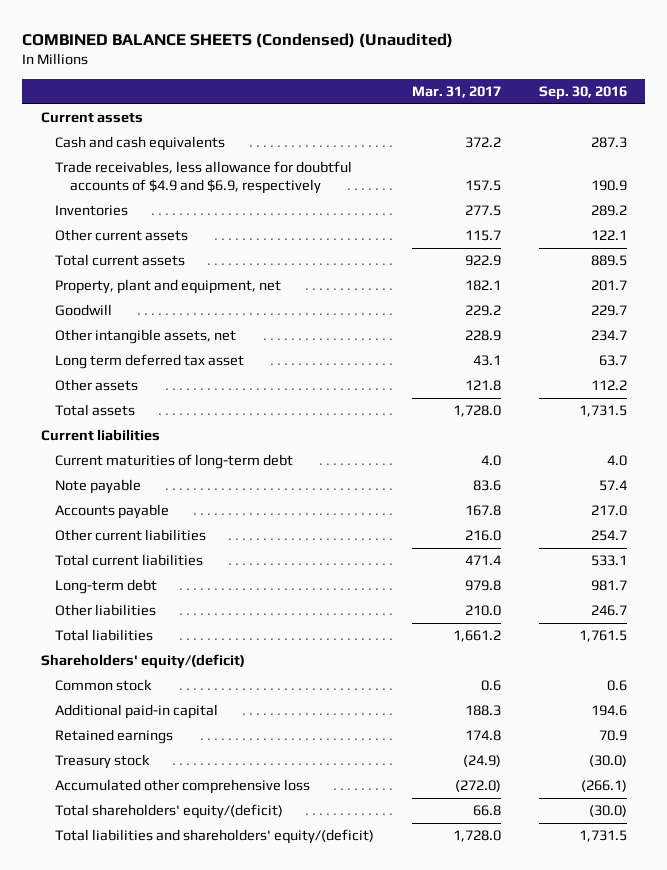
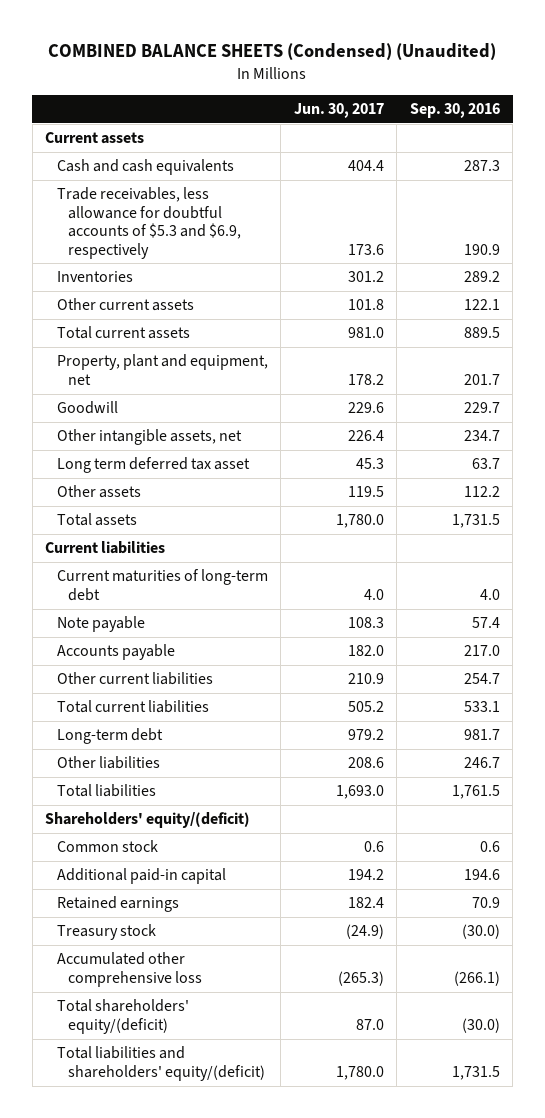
- | Mar. 31, 2017 | Sep. 30, 2016
+ | Jun. 30, 2017 | Sep. 30, 2016
- Trade receivables, less allowance for doubtful accounts of $4.9 and $6.9, respectively | 157.5 | 190.9
+ Trade receivables, less allowance for doubtful accounts of $5.3 and $6.9, respectively | 173.6 | 190.9

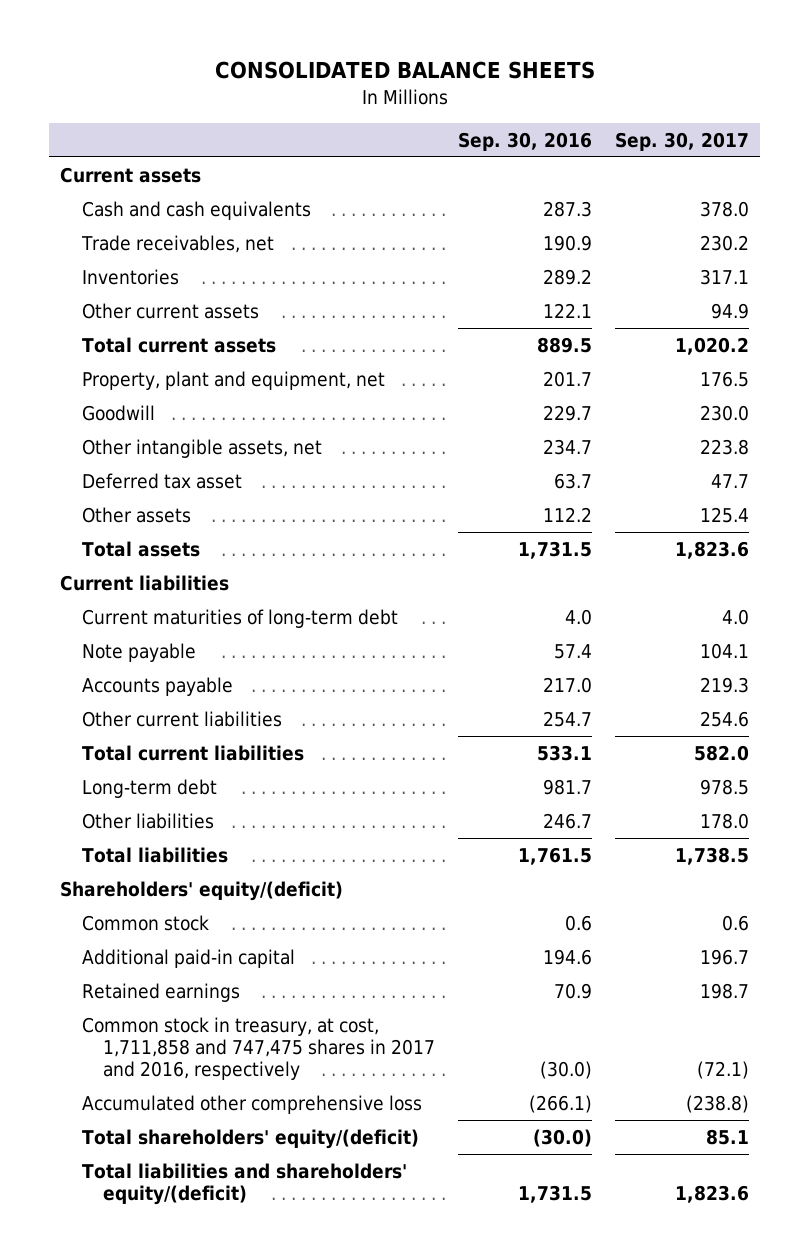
- COMBINED BALANCE SHEETS (Condensed) (Unaudited)
+ CONSOLIDATED BALANCE SHEETS
- | Jun. 30, 2017 | Sep. 30, 2016
+ | Sep. 30, 2016 | Sep. 30, 2017
- Trade receivables, less allowance for doubtful accounts of $5.3 and $6.9, respectively | 173.6 | 190.9
+ Trade receivables, net | 190.9 | 230.2
- Long term deferred tax asset | 45.3 | 63.7
+ Deferred tax asset | 63.7 | 47.7
- Treasury stock | (24.9) | (30.0)
+ Common stock in treasury, at cost, 1,711,858 and 747,475 shares in 2017 and 2016, respectively | (30.0) | (72.1)

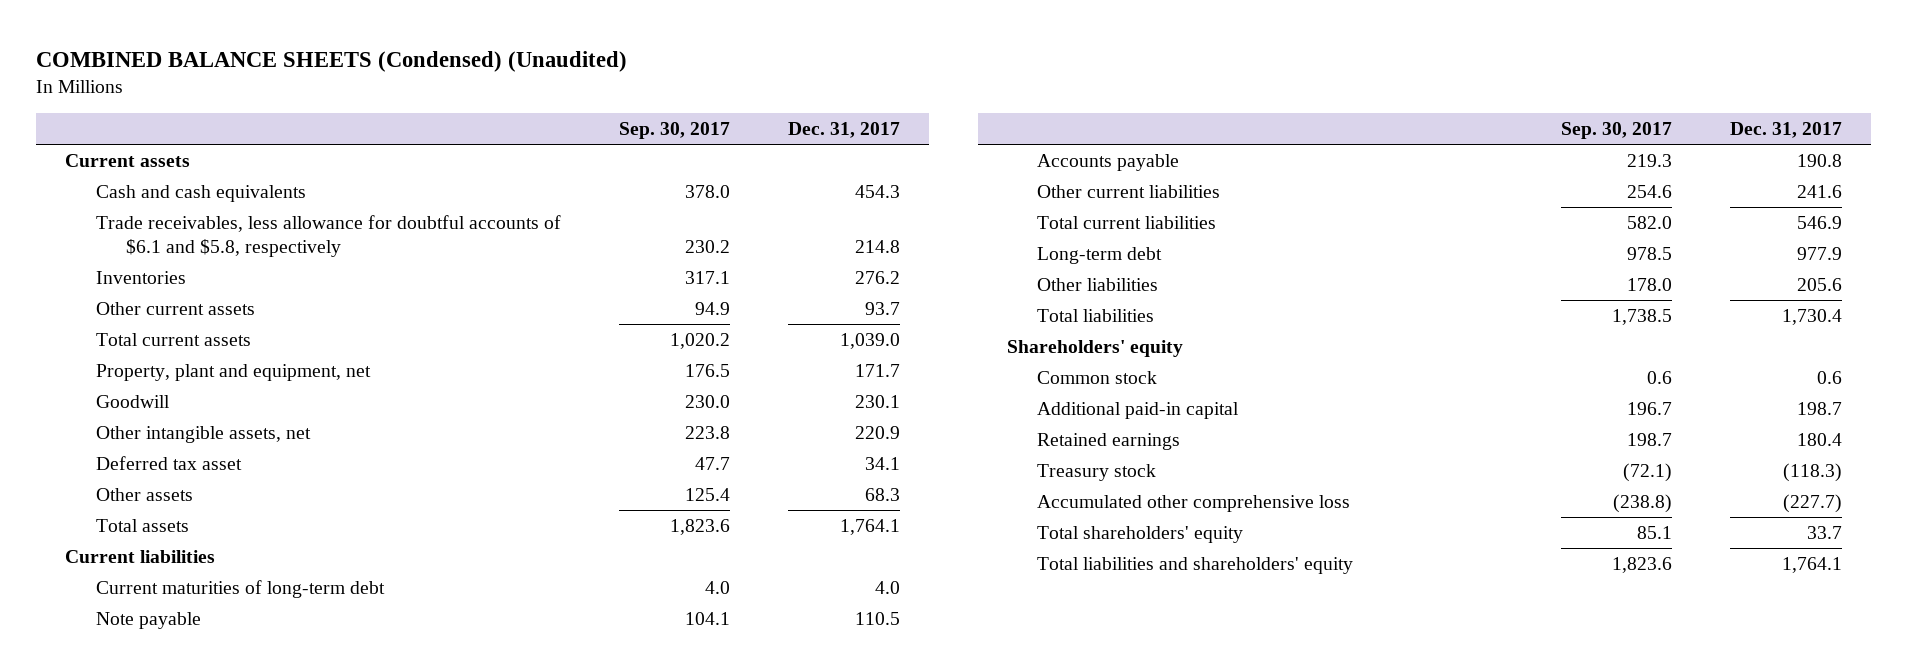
- CONSOLIDATED BALANCE SHEETS
+ COMBINED BALANCE SHEETS (Condensed) (Unaudited)
- | Sep. 30, 2016 | Sep. 30, 2017
+ | Sep. 30, 2017 | Dec. 31, 2017
- Trade receivables, net | 190.9 | 230.2
+ Trade receivables, less allowance for doubtful accounts of $6.1 and $5.8, respectively | 230.2 | 214.8
- Shareholders' equity/(deficit)
+ Shareholders' equity
- Common stock in treasury, at cost, 1,711,858 and 747,475 shares in 2017 and 2016, respectively | (30.0) | (72.1)
+ Treasury stock | (72.1) | (118.3)
- Total shareholders' equity/(deficit) | (30.0) | 85.1
- Total liabilities and shareholders' equity/(deficit) | 1,731.5 | 1,823.6
+ Total shareholders' equity | 85.1 | 33.7
+ Total liabilities and shareholders' equity | 1,823.6 | 1,764.1

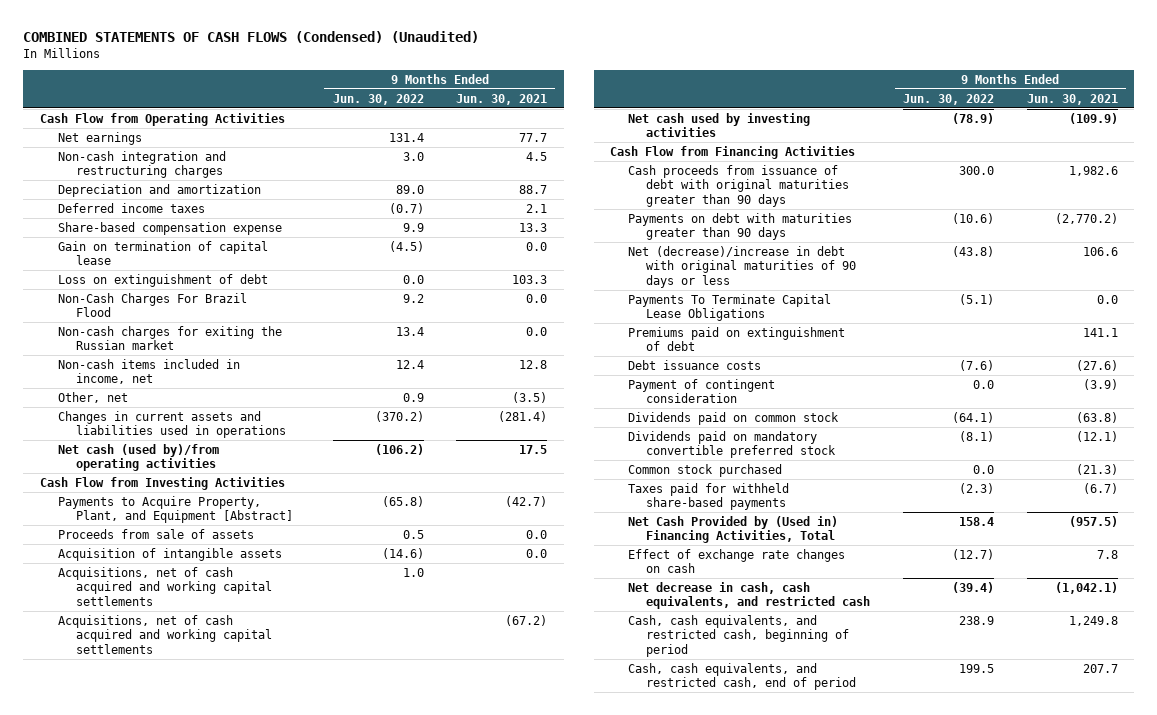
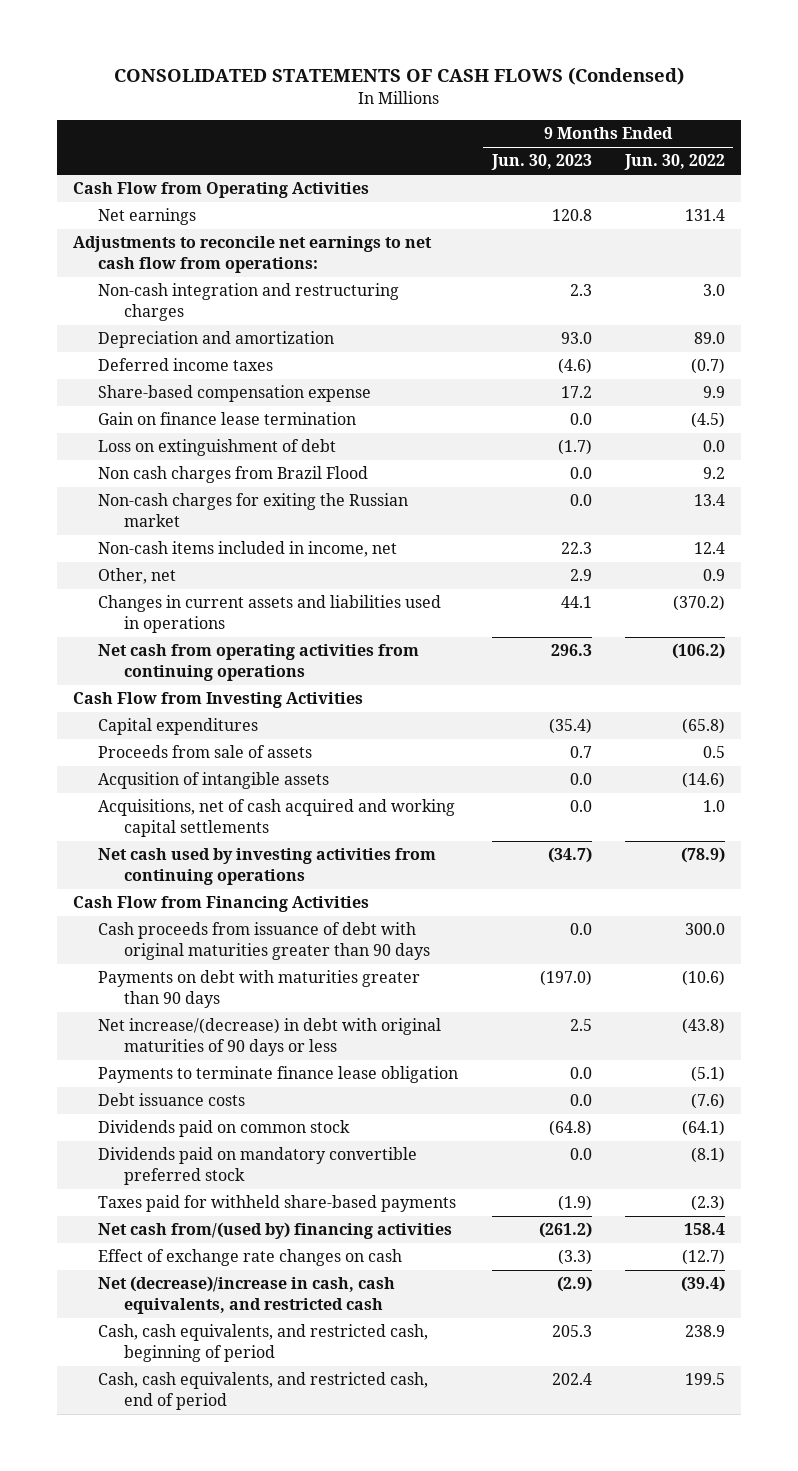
- COMBINED STATEMENTS OF CASH FLOWS (Condensed) (Unaudited)
+ CONSOLIDATED STATEMENTS OF CASH FLOWS (Condensed)
- | 9 Months Ended Jun. 30, 2022 | 9 Months Ended Jun. 30, 2021
+ | 9 Months Ended Jun. 30, 2023 | 9 Months Ended Jun. 30, 2022
+ Adjustments to reconcile net earnings to net cash flow from operations:
- Gain on termination of capital lease | (4.5) | 0.0
+ Gain on finance lease termination | 0.0 | (4.5)
- Non-Cash Charges For Brazil Flood | 9.2 | 0.0
+ Non cash charges from Brazil Flood | 0.0 | 9.2
- Net cash (used by)/from operating activities | (106.2) | 17.5
+ Net cash from operating activities from continuing operations | 296.3 | (106.2)
- Payments to Acquire Property, Plant, and Equipment [Abstract] | (65.8) | (42.7)
+ Capital expenditures | (35.4) | (65.8)
- Acquisition of intangible assets | (14.6) | 0.0
+ Acqusition of intangible assets | 0.0 | (14.6)
- Acquisitions, net of cash acquired and working capital settlements | | (67.2)
- Net cash used by investing activities | (78.9) | (109.9)
+ Net cash used by investing activities from continuing operations | (34.7) | (78.9)
- Net (decrease)/increase in debt with original maturities of 90 days or less | (43.8) | 106.6
- Payments To Terminate Capital Lease Obligations | (5.1) | 0.0
- Premiums paid on extinguishment of debt | | 141.1
+ Net increase/(decrease) in debt with original maturities of 90 days or less | 2.5 | (43.8)
+ Payments to terminate finance lease obligation | 0.0 | (5.1)
- Payment of contingent consideration | 0.0 | (3.9)
- Common stock purchased | 0.0 | (21.3)
- Net Cash Provided by (Used in) Financing Activities, Total | 158.4 | (957.5)
+ Net cash from/(used by) financing activities | (261.2) | 158.4
- Net decrease in cash, cash equivalents, and restricted cash | (39.4) | (1,042.1)
+ Net (decrease)/increase in cash, cash equivalents, and restricted cash | (2.9) | (39.4)

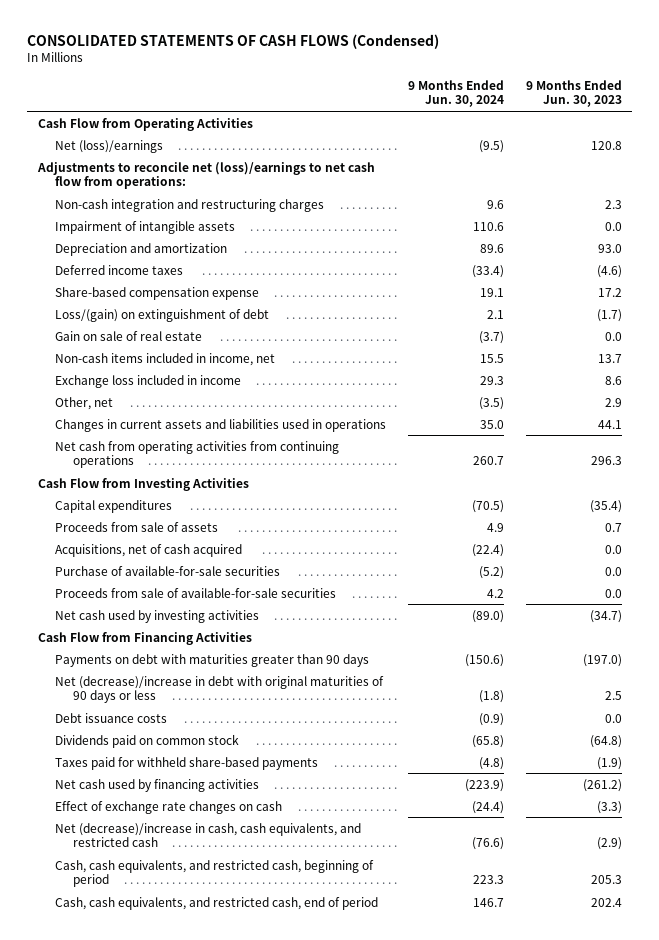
- | 9 Months Ended Jun. 30, 2023 | 9 Months Ended Jun. 30, 2022
+ | 9 Months Ended Jun. 30, 2024 | 9 Months Ended Jun. 30, 2023
- Net earnings | 120.8 | 131.4
- Adjustments to reconcile net earnings to net cash flow from operations:
+ Net (loss)/earnings | (9.5) | 120.8
+ Adjustments to reconcile net (loss)/earnings to net cash flow from operations:
+ Impairment of intangible assets | 110.6 | 0.0
- Gain on finance lease termination | 0.0 | (4.5)
- Loss on extinguishment of debt | (1.7) | 0.0
- Non cash charges from Brazil Flood | 0.0 | 9.2
- Non-cash charges for exiting the Russian market | 0.0 | 13.4
- Non-cash items included in income, net | 22.3 | 12.4
+ Loss/(gain) on extinguishment of debt | 2.1 | (1.7)
+ Gain on sale of real estate | (3.7) | 0.0
+ Non-cash items included in income, net | 15.5 | 13.7
+ Exchange loss included in income | 29.3 | 8.6
- Acqusition of intangible assets | 0.0 | (14.6)
- Acquisitions, net of cash acquired and working capital settlements | 0.0 | 1.0
- Net cash used by investing activities from continuing operations | (34.7) | (78.9)
+ Acquisitions, net of cash acquired | (22.4) | 0.0
+ Purchase of available-for-sale securities | (5.2) | 0.0
+ Proceeds from sale of available-for-sale securities | 4.2 | 0.0
+ Net cash used by investing activities | (89.0) | (34.7)
- Cash proceeds from issuance of debt with original maturities greater than 90 days | 0.0 | 300.0
- Net increase/(decrease) in debt with original maturities of 90 days or less | 2.5 | (43.8)
- Payments to terminate finance lease obligation | 0.0 | (5.1)
+ Net (decrease)/increase in debt with original maturities of 90 days or less | (1.8) | 2.5
- Dividends paid on mandatory convertible preferred stock | 0.0 | (8.1)
- Net cash from/(used by) financing activities | (261.2) | 158.4
+ Net cash used by financing activities | (223.9) | (261.2)

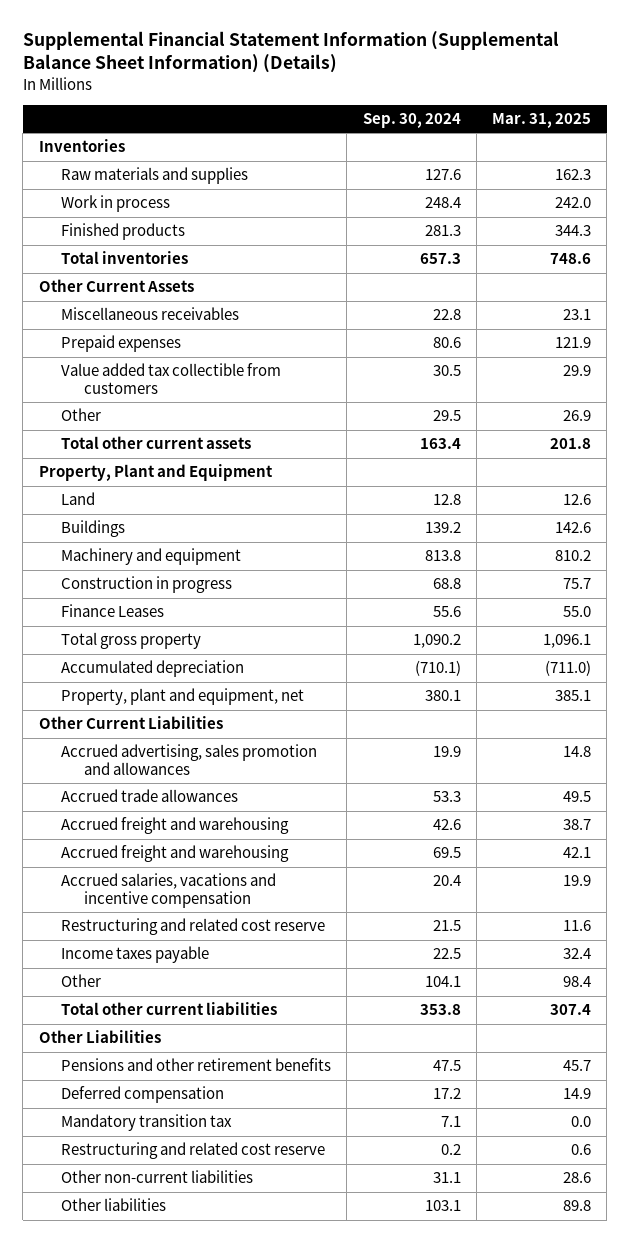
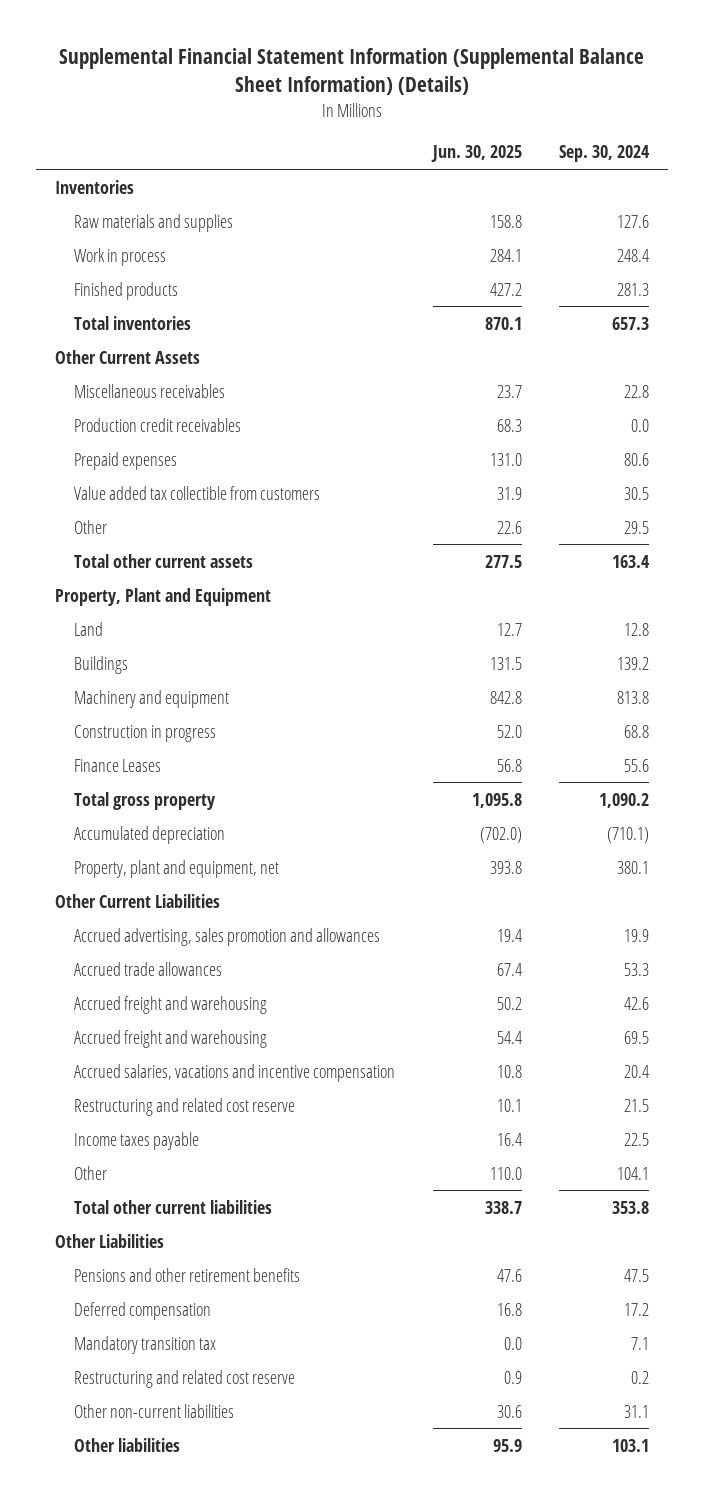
- | Sep. 30, 2024 | Mar. 31, 2025
+ | Jun. 30, 2025 | Sep. 30, 2024
+ Production credit receivables | 68.3 | 0.0

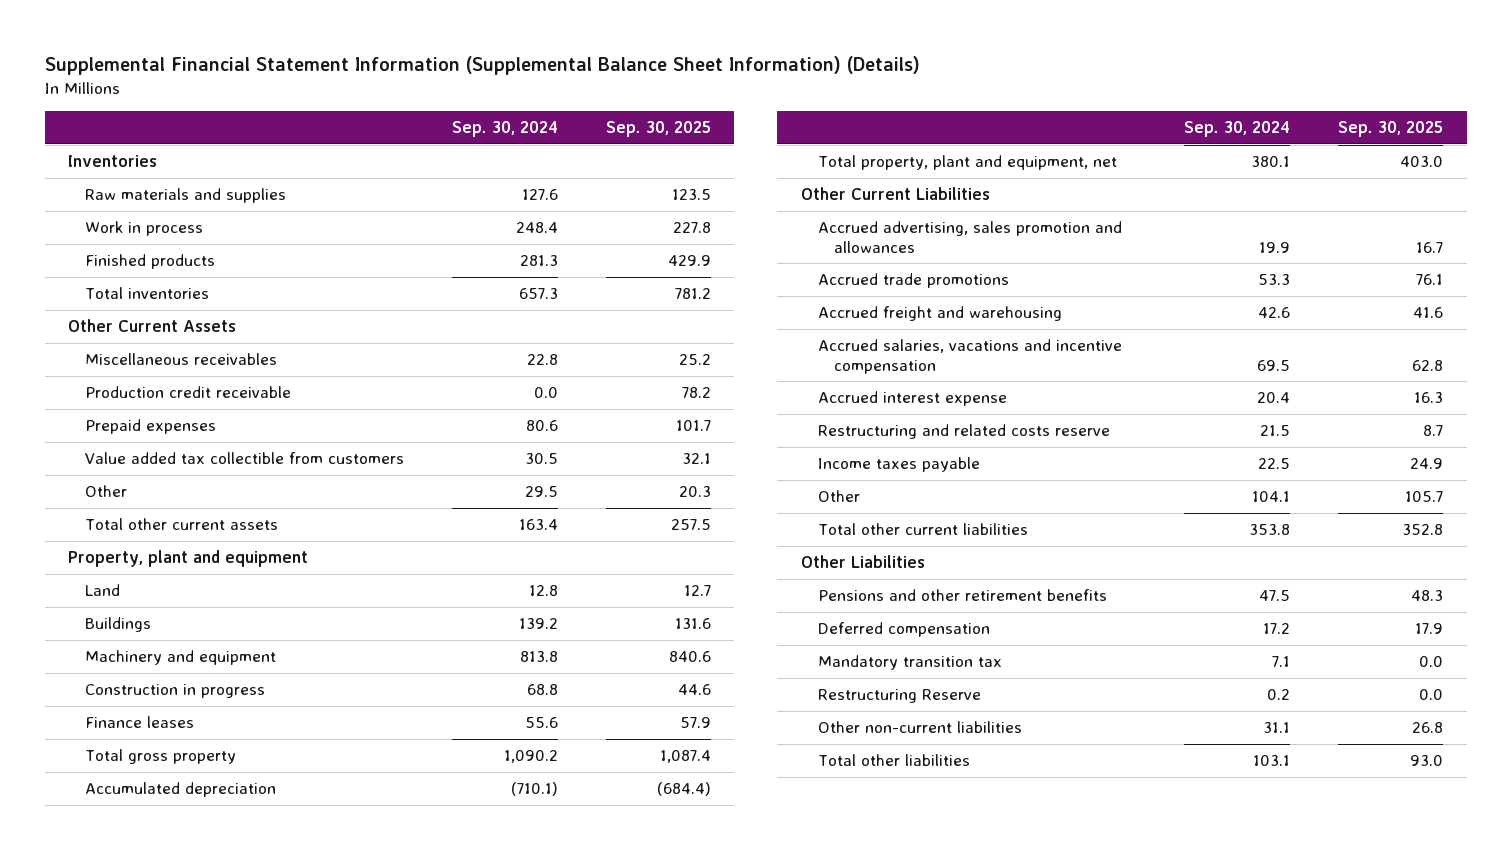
- | Jun. 30, 2025 | Sep. 30, 2024
+ | Sep. 30, 2024 | Sep. 30, 2025
- Production credit receivables | 68.3 | 0.0
+ Production credit receivable | 0.0 | 78.2
- Property, Plant and Equipment
+ Property, plant and equipment
- Finance Leases | 56.8 | 55.6
+ Finance leases | 55.6 | 57.9
- Property, plant and equipment, net | 393.8 | 380.1
+ Total property, plant and equipment, net | 380.1 | 403.0
- Accrued trade allowances | 67.4 | 53.3
+ Accrued trade promotions | 53.3 | 76.1
- Accrued freight and warehousing | 54.4 | 69.5
- Accrued salaries, vacations and incentive compensation | 10.8 | 20.4
- Restructuring and related cost reserve | 10.1 | 21.5
+ Accrued salaries, vacations and incentive compensation | 69.5 | 62.8
+ Accrued interest expense | 20.4 | 16.3
+ Restructuring and related costs reserve | 21.5 | 8.7
- Restructuring and related cost reserve | 0.9 | 0.2
+ Restructuring Reserve | 0.2 | 0.0
- Other liabilities | 95.9 | 103.1
+ Total other liabilities | 103.1 | 93.0

